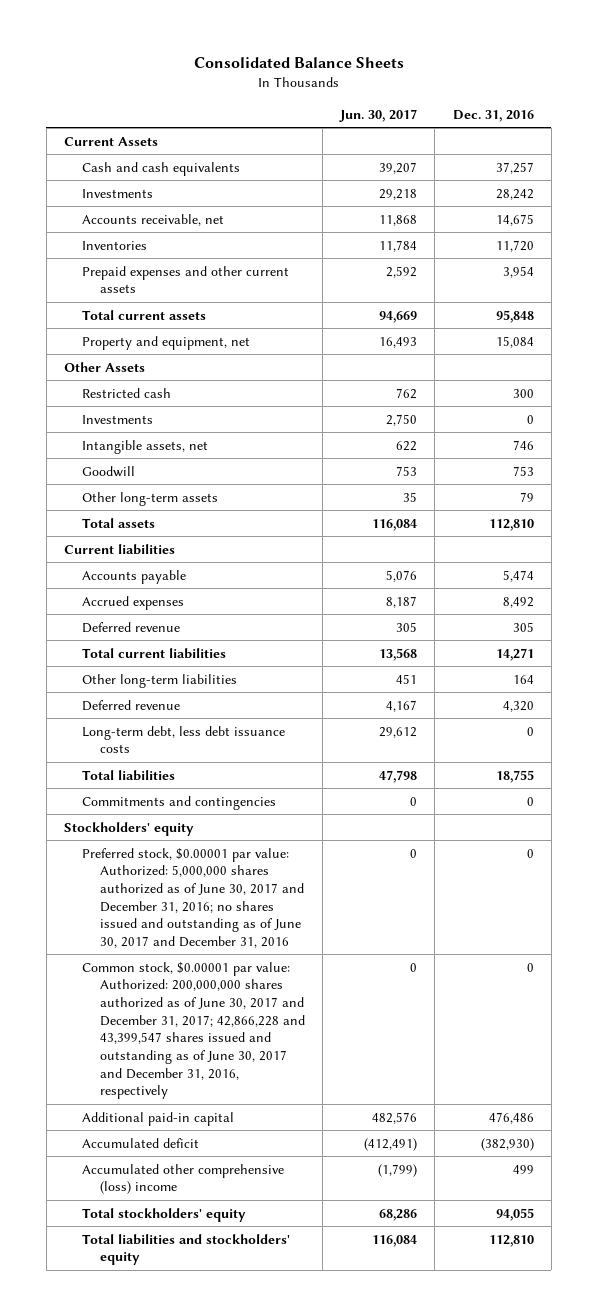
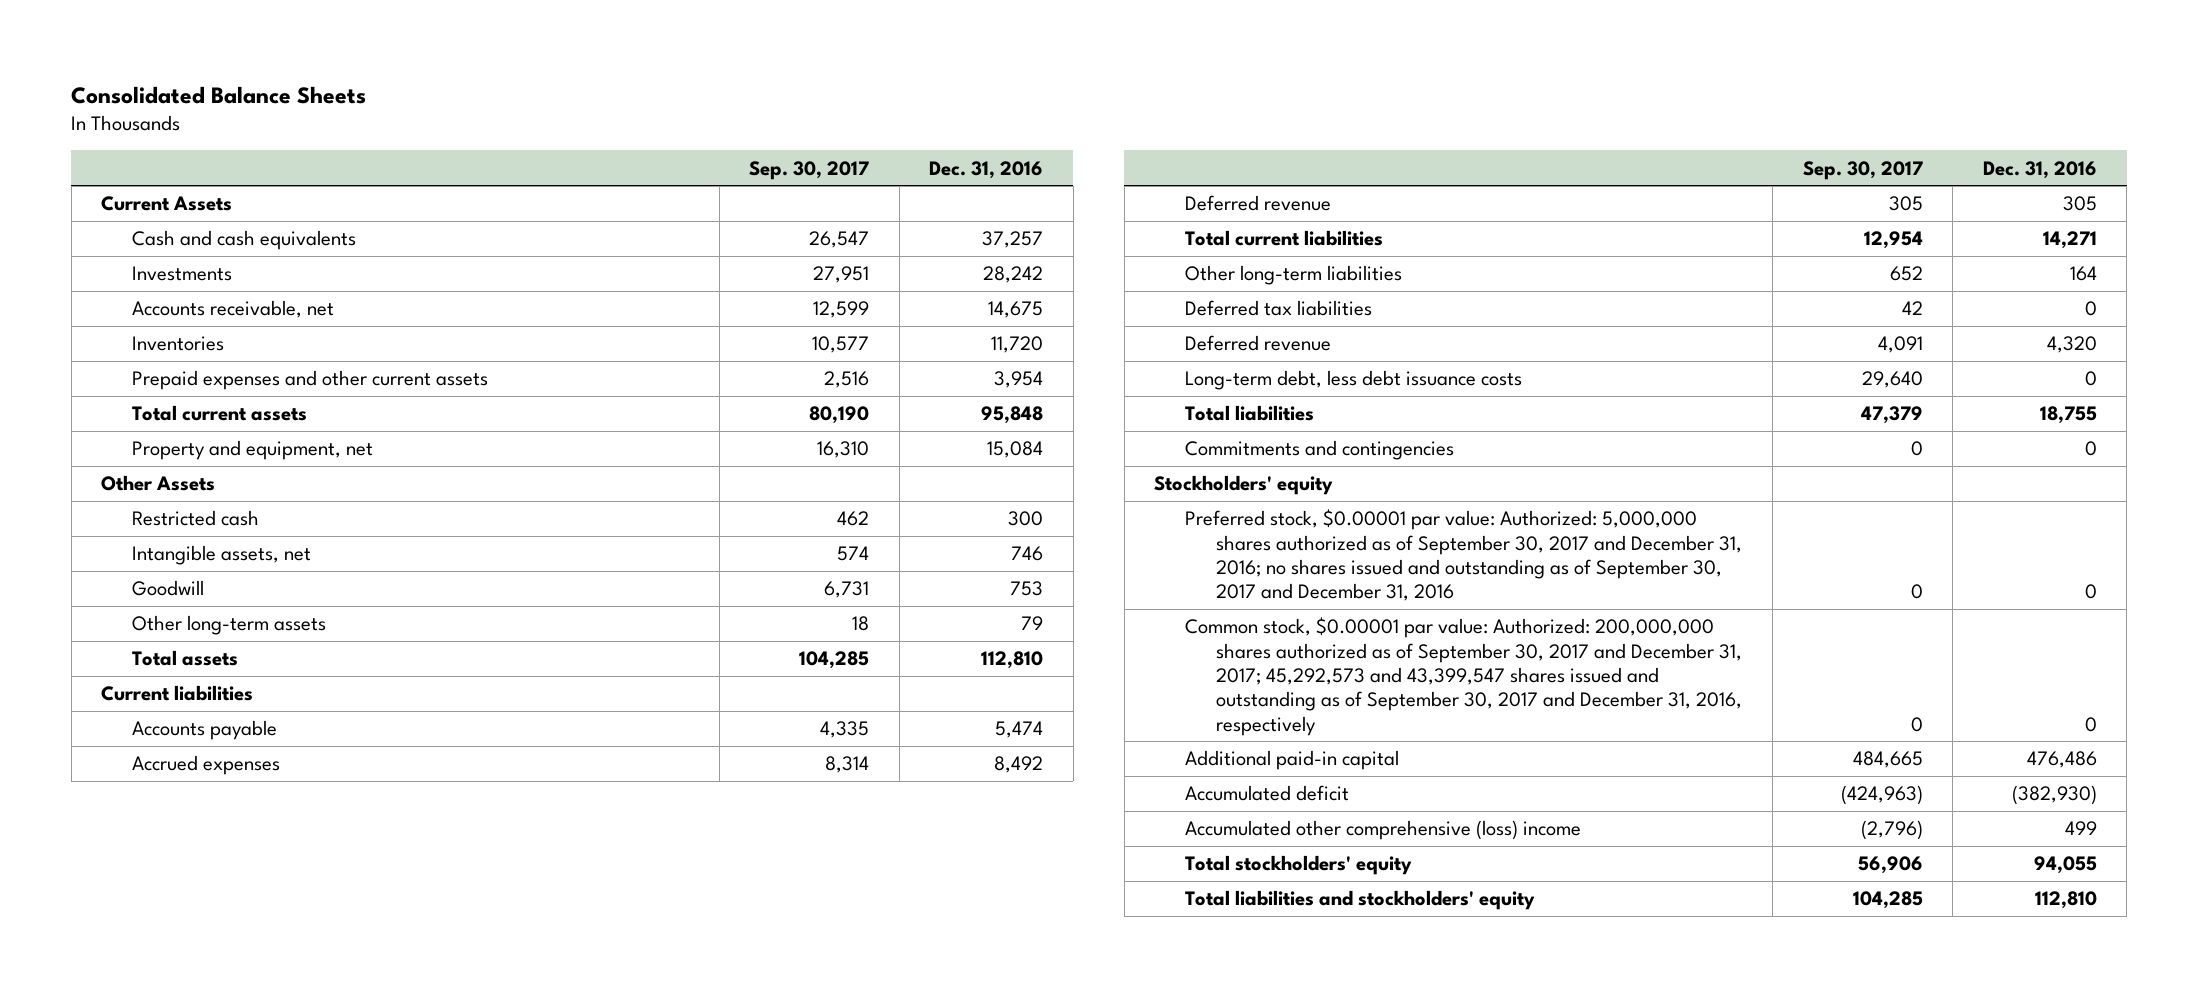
- | Jun. 30, 2017 | Dec. 31, 2016
+ | Sep. 30, 2017 | Dec. 31, 2016
- Investments | 2,750 | 0
+ Deferred tax liabilities | 42 | 0
- Preferred stock, $0.00001 par value: Authorized: 5,000,000 shares authorized as of June 30, 2017 and December 31, 2016; no shares issued and outstanding as of June 30, 2017 and December 31, 2016 | 0 | 0
- Common stock, $0.00001 par value: Authorized: 200,000,000 shares authorized as of June 30, 2017 and December 31, 2017; 42,866,228 and 43,399,547 shares issued and outstanding as of June 30, 2017 and December 31, 2016, respectively | 0 | 0
+ Preferred stock, $0.00001 par value: Authorized: 5,000,000 shares authorized as of September 30, 2017 and December 31, 2016; no shares issued and outstanding as of September 30, 2017 and December 31, 2016 | 0 | 0
+ Common stock, $0.00001 par value: Authorized: 200,000,000 shares authorized as of September 30, 2017 and December 31, 2017; 45,292,573 and 43,399,547 shares issued and outstanding as of September 30, 2017 and December 31, 2016, respectively | 0 | 0

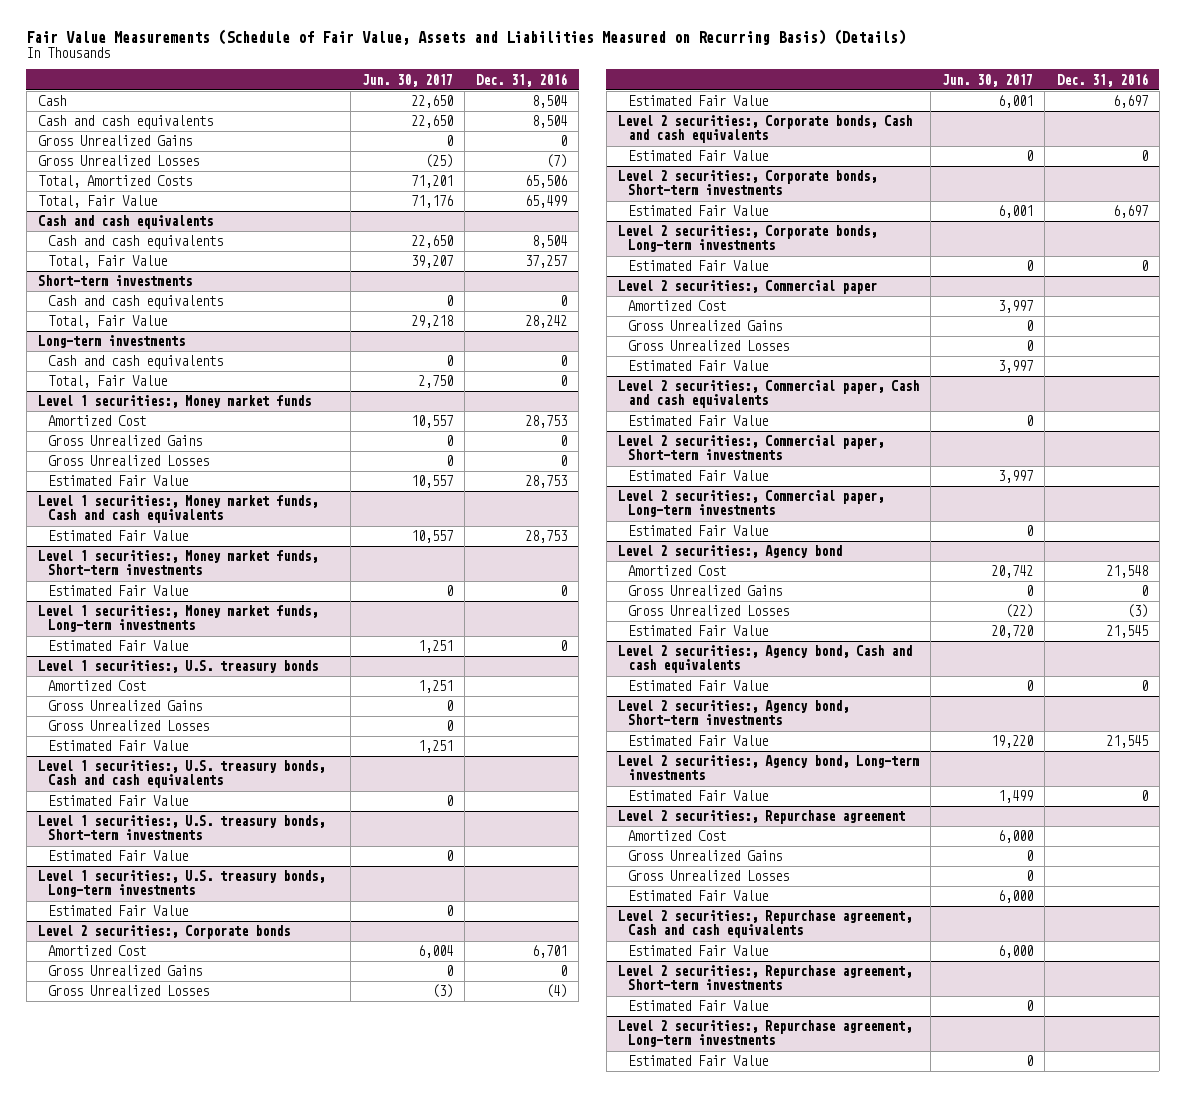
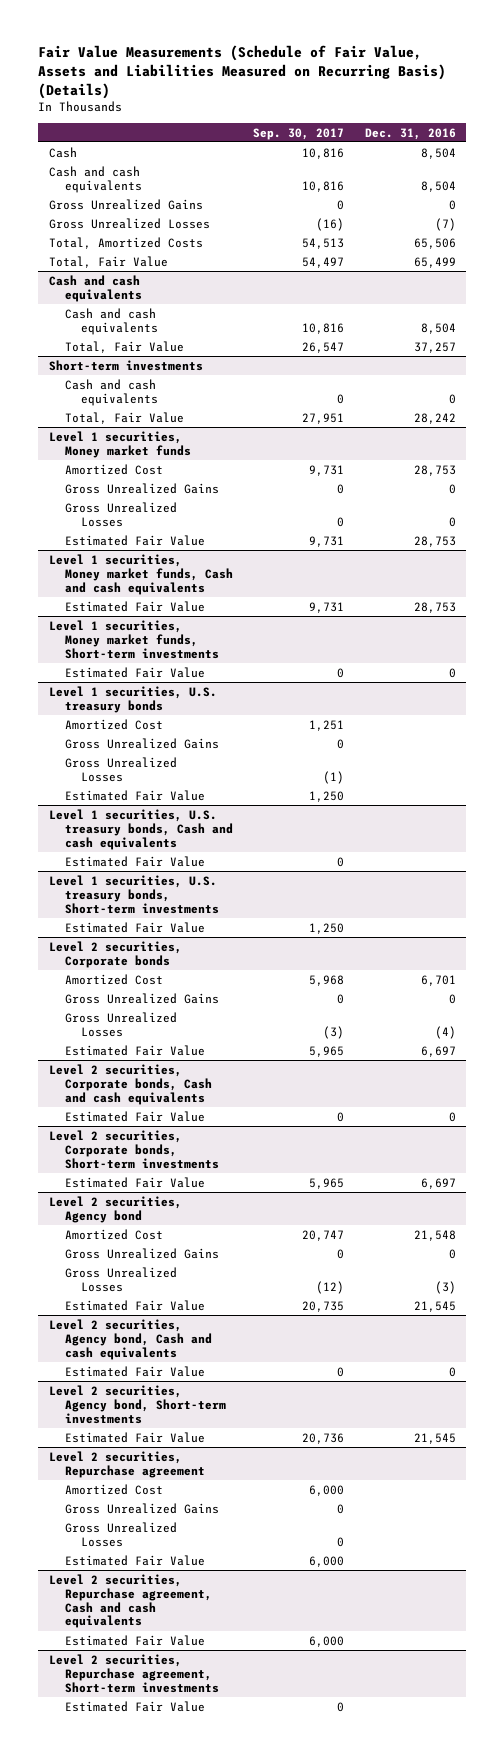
- | Jun. 30, 2017 | Dec. 31, 2016
+ | Sep. 30, 2017 | Dec. 31, 2016
- Long-term investments
- Cash and cash equivalents | 0 | 0
- Total, Fair Value | 2,750 | 0
- Level 1 securities:, Money market funds
+ Level 1 securities, Money market funds
- Level 1 securities:, Money market funds, Cash and cash equivalents
+ Level 1 securities, Money market funds, Cash and cash equivalents
- Level 1 securities:, Money market funds, Short-term investments
- Estimated Fair Value | 0 | 0
- Level 1 securities:, Money market funds, Long-term investments
+ Level 1 securities, Money market funds, Short-term investments
- Level 1 securities:, U.S. treasury bonds
+ Level 1 securities, U.S. treasury bonds
- Level 1 securities:, U.S. treasury bonds, Cash and cash equivalents
- Estimated Fair Value | 0 |
- Level 1 securities:, U.S. treasury bonds, Short-term investments
+ Level 1 securities, U.S. treasury bonds, Cash and cash equivalents
- Level 1 securities:, U.S. treasury bonds, Long-term investments
+ Level 1 securities, U.S. treasury bonds, Short-term investments
- Level 2 securities:, Corporate bonds
+ Level 2 securities, Corporate bonds
- Level 2 securities:, Corporate bonds, Cash and cash equivalents
+ Level 2 securities, Corporate bonds, Cash and cash equivalents
- Level 2 securities:, Corporate bonds, Short-term investments
+ Level 2 securities, Corporate bonds, Short-term investments
- Level 2 securities:, Corporate bonds, Long-term investments
- Estimated Fair Value | 0 | 0
- Level 2 securities:, Commercial paper
- Amortized Cost | 3,997 |
- Gross Unrealized Gains | 0 |
- Gross Unrealized Losses | 0 |
- Estimated Fair Value | 3,997 |
- Level 2 securities:, Commercial paper, Cash and cash equivalents
- Estimated Fair Value | 0 |
- Level 2 securities:, Commercial paper, Short-term investments
- Estimated Fair Value | 3,997 |
- Level 2 securities:, Commercial paper, Long-term investments
- Estimated Fair Value | 0 |
- Level 2 securities:, Agency bond
+ Level 2 securities, Agency bond
- Level 2 securities:, Agency bond, Cash and cash equivalents
+ Level 2 securities, Agency bond, Cash and cash equivalents
- Level 2 securities:, Agency bond, Short-term investments
+ Level 2 securities, Agency bond, Short-term investments
- Level 2 securities:, Agency bond, Long-term investments
- Estimated Fair Value | 1,499 | 0
- Level 2 securities:, Repurchase agreement
+ Level 2 securities, Repurchase agreement
- Level 2 securities:, Repurchase agreement, Cash and cash equivalents
- Estimated Fair Value | 6,000 |
- Level 2 securities:, Repurchase agreement, Short-term investments
+ Level 2 securities, Repurchase agreement, Cash and cash equivalents
- Level 2 securities:, Repurchase agreement, Long-term investments
+ Level 2 securities, Repurchase agreement, Short-term investments

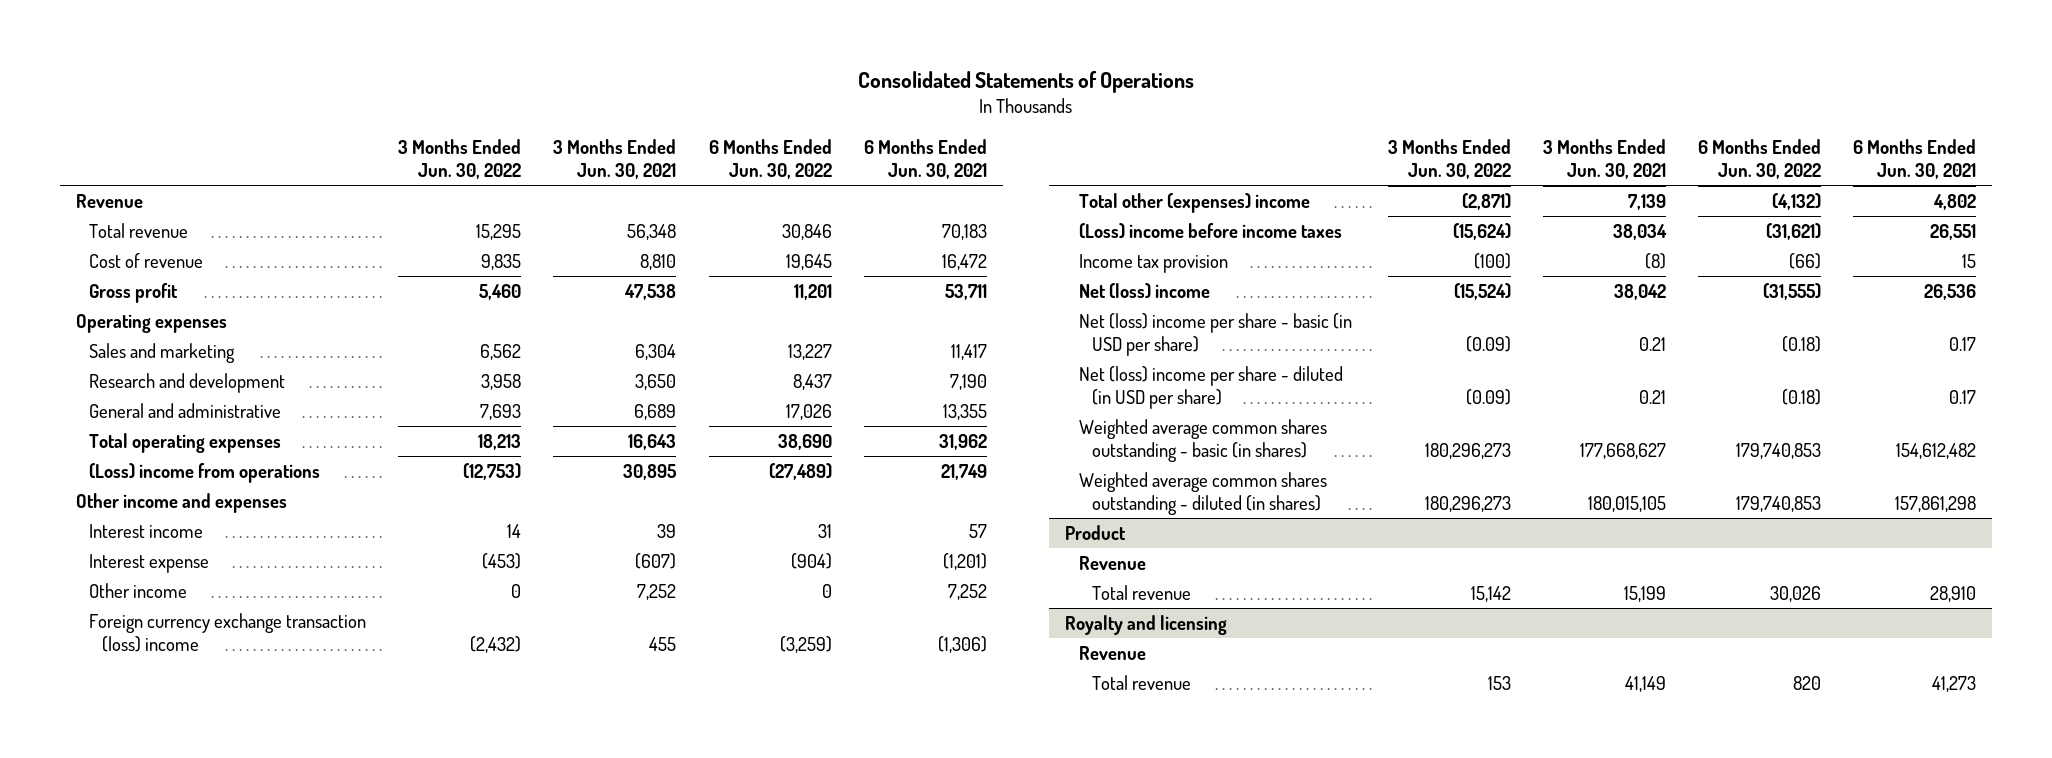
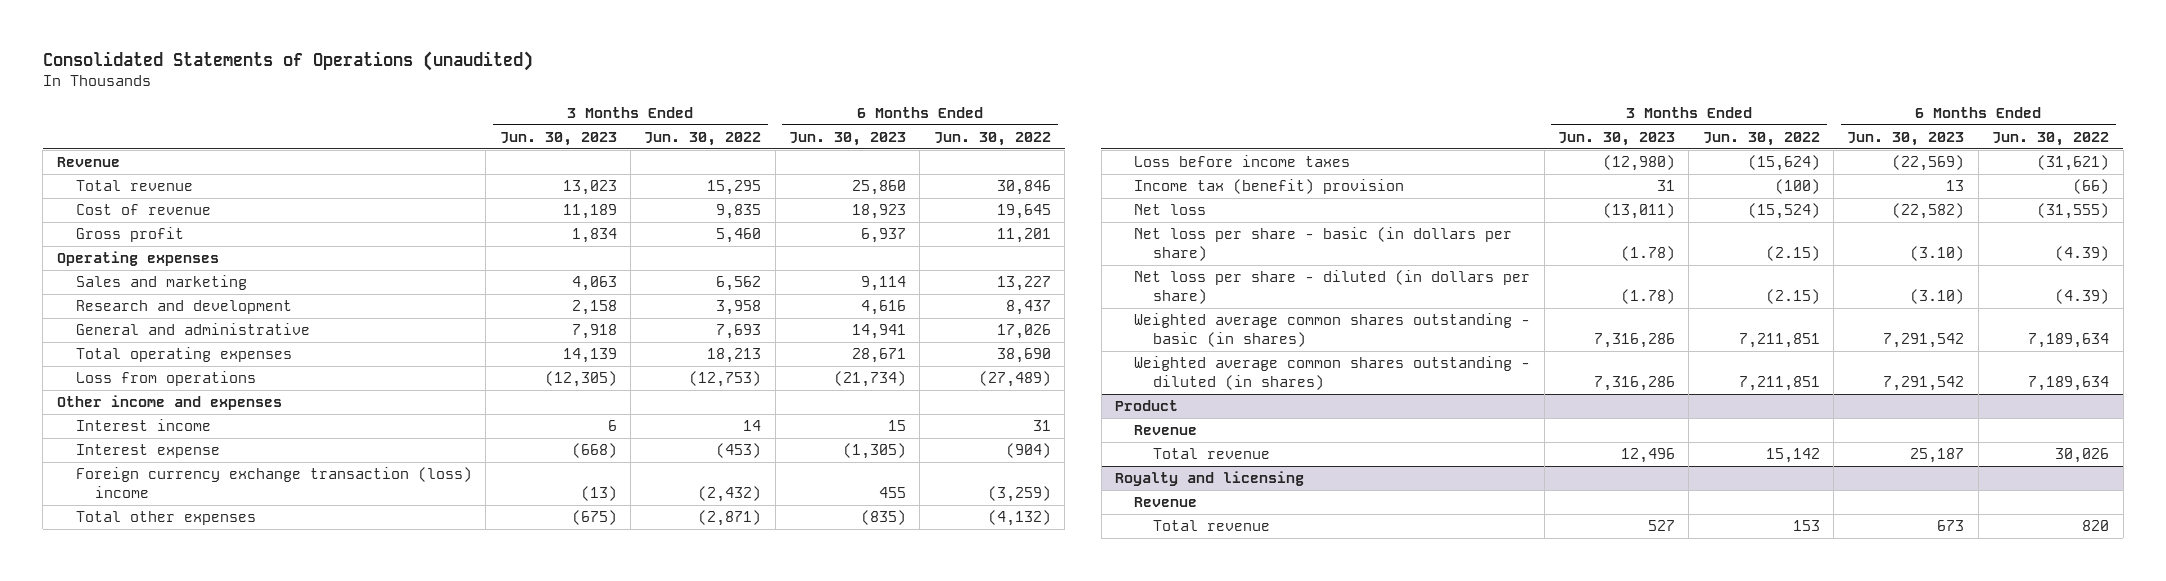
- Consolidated Statements of Operations
+ Consolidated Statements of Operations (unaudited)
- | 3 Months Ended Jun. 30, 2022 | 3 Months Ended Jun. 30, 2021 | 6 Months Ended Jun. 30, 2022 | 6 Months Ended Jun. 30, 2021
+ | 3 Months Ended Jun. 30, 2023 | 3 Months Ended Jun. 30, 2022 | 6 Months Ended Jun. 30, 2023 | 6 Months Ended Jun. 30, 2022
- (Loss) income from operations | (12,753) | 30,895 | (27,489) | 21,749
+ Loss from operations | (12,305) | (12,753) | (21,734) | (27,489)
- Other income | 0 | 7,252 | 0 | 7,252
- Total other (expenses) income | (2,871) | 7,139 | (4,132) | 4,802
- (Loss) income before income taxes | (15,624) | 38,034 | (31,621) | 26,551
- Income tax provision | (100) | (8) | (66) | 15
- Net (loss) income | (15,524) | 38,042 | (31,555) | 26,536
- Net (loss) income per share - basic (in USD per share) | (0.09) | 0.21 | (0.18) | 0.17
- Net (loss) income per share - diluted (in USD per share) | (0.09) | 0.21 | (0.18) | 0.17
- Weighted average common shares outstanding - basic (in shares) | 180,296,273 | 177,668,627 | 179,740,853 | 154,612,482
- Weighted average common shares outstanding - diluted (in shares) | 180,296,273 | 180,015,105 | 179,740,853 | 157,861,298
+ Total other expenses | (675) | (2,871) | (835) | (4,132)
+ Loss before income taxes | (12,980) | (15,624) | (22,569) | (31,621)
+ Income tax (benefit) provision | 31 | (100) | 13 | (66)
+ Net loss | (13,011) | (15,524) | (22,582) | (31,555)
+ Net loss per share - basic (in dollars per share) | (1.78) | (2.15) | (3.10) | (4.39)
+ Net loss per share - diluted (in dollars per share) | (1.78) | (2.15) | (3.10) | (4.39)
+ Weighted average common shares outstanding - basic (in shares) | 7,316,286 | 7,211,851 | 7,291,542 | 7,189,634
+ Weighted average common shares outstanding - diluted (in shares) | 7,316,286 | 7,211,851 | 7,291,542 | 7,189,634

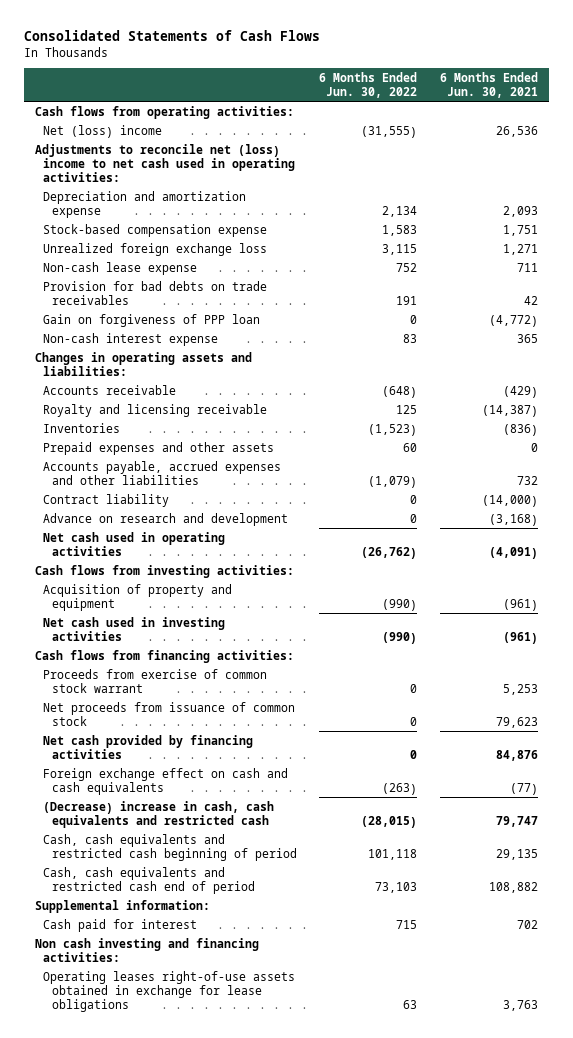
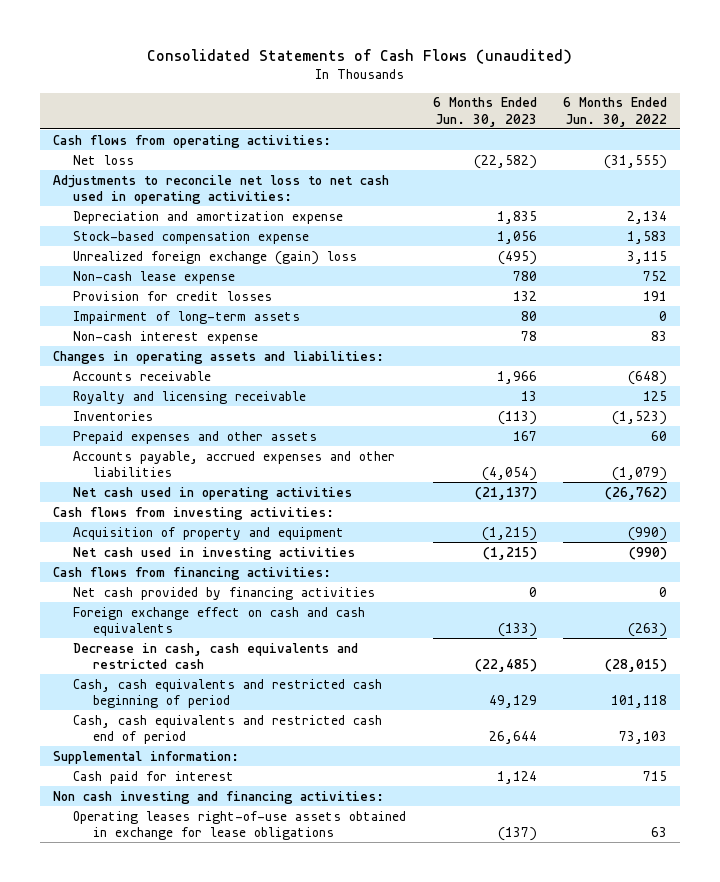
- Consolidated Statements of Cash Flows
+ Consolidated Statements of Cash Flows (unaudited)
- | 6 Months Ended Jun. 30, 2022 | 6 Months Ended Jun. 30, 2021
+ | 6 Months Ended Jun. 30, 2023 | 6 Months Ended Jun. 30, 2022
- Net (loss) income | (31,555) | 26,536
- Adjustments to reconcile net (loss) income to net cash used in operating activities:
+ Net loss | (22,582) | (31,555)
+ Adjustments to reconcile net loss to net cash used in operating activities:
- Unrealized foreign exchange loss | 3,115 | 1,271
+ Unrealized foreign exchange (gain) loss | (495) | 3,115
- Provision for bad debts on trade receivables | 191 | 42
- Gain on forgiveness of PPP loan | 0 | (4,772)
+ Provision for credit losses | 132 | 191
+ Impairment of long-term assets | 80 | 0
- Contract liability | 0 | (14,000)
- Advance on research and development | 0 | (3,168)
- Proceeds from exercise of common stock warrant | 0 | 5,253
- Net proceeds from issuance of common stock | 0 | 79,623
- (Decrease) increase in cash, cash equivalents and restricted cash | (28,015) | 79,747
+ Decrease in cash, cash equivalents and restricted cash | (22,485) | (28,015)

